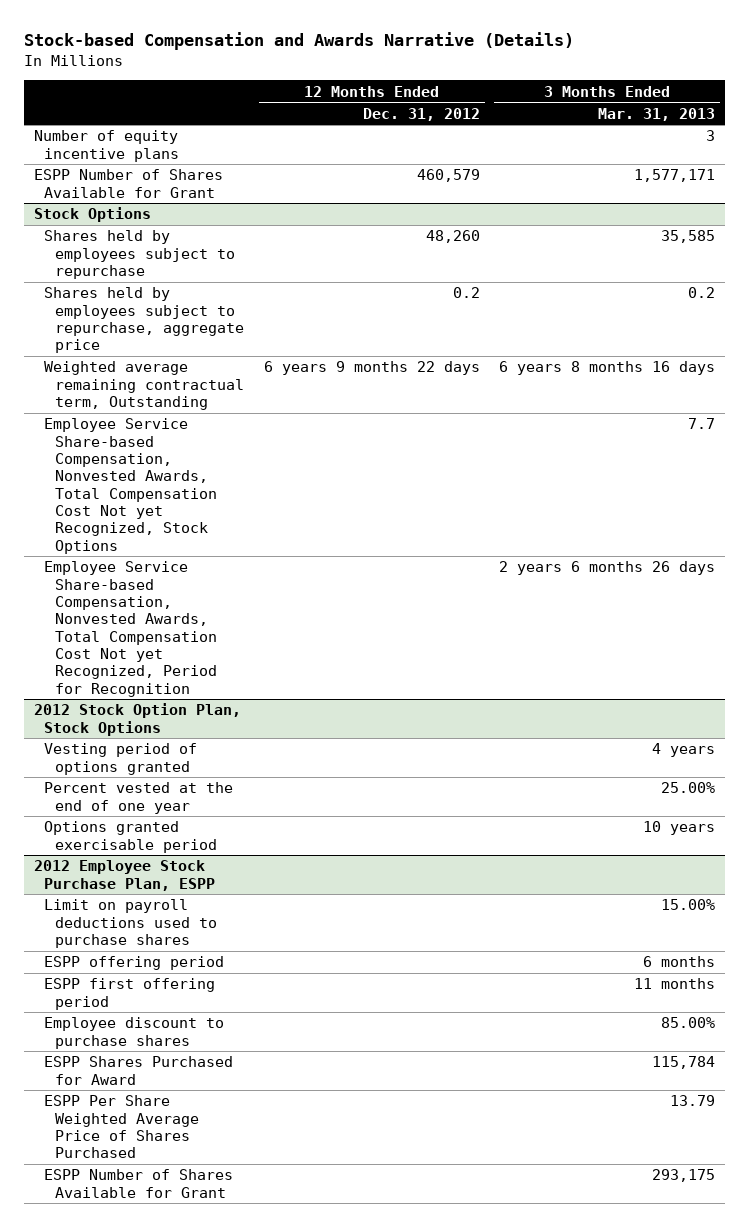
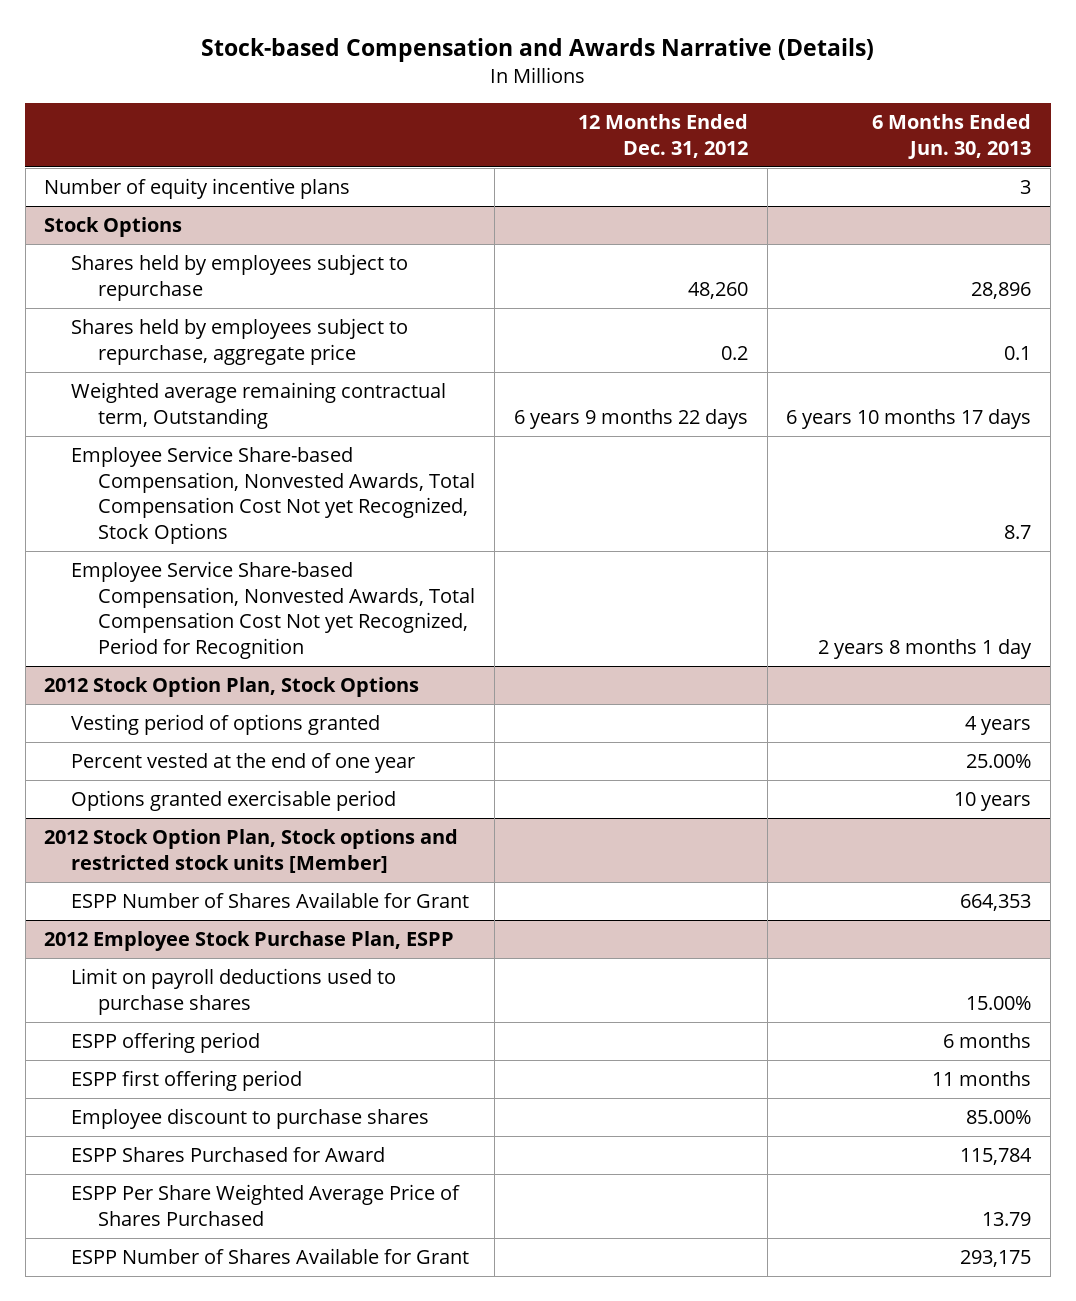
- | 12 Months Ended Dec. 31, 2012 | 3 Months Ended Mar. 31, 2013
+ | 12 Months Ended Dec. 31, 2012 | 6 Months Ended Jun. 30, 2013
- ESPP Number of Shares Available for Grant | 460,579 | 1,577,171
+ 2012 Stock Option Plan, Stock options and restricted stock units [Member]
+ ESPP Number of Shares Available for Grant | | 664,353

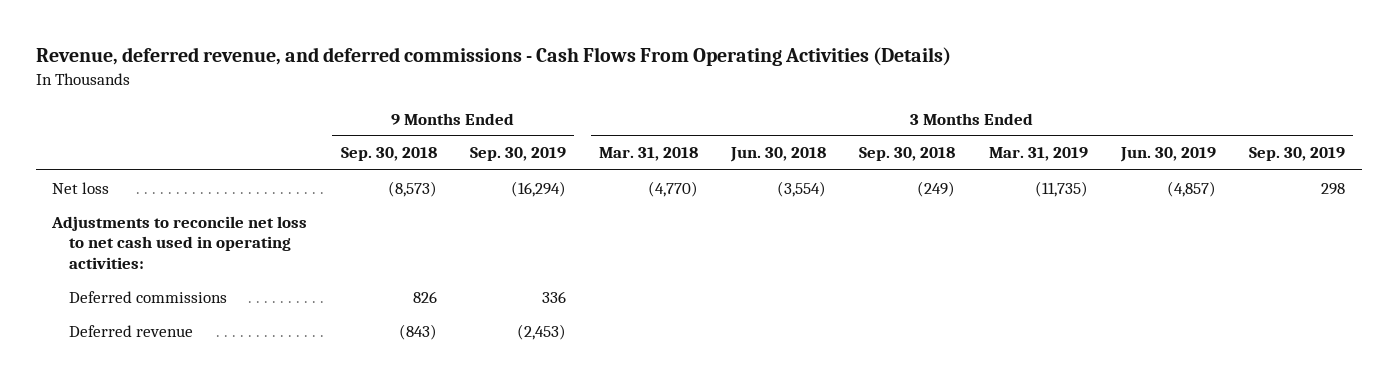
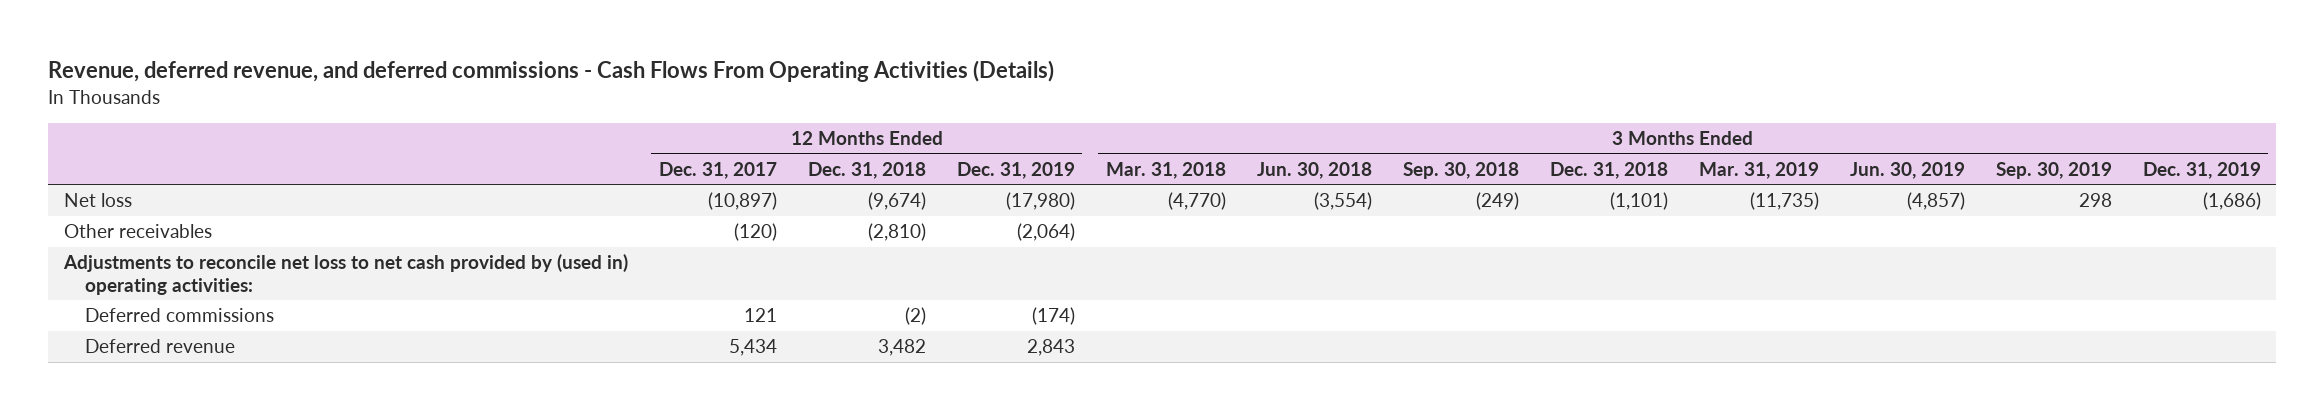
- | 9 Months Ended Sep. 30, 2018 | 9 Months Ended Sep. 30, 2019 | 3 Months Ended Mar. 31, 2018 | 3 Months Ended Jun. 30, 2018 | 3 Months Ended Sep. 30, 2018 | 3 Months Ended Mar. 31, 2019 | 3 Months Ended Jun. 30, 2019 | 3 Months Ended Sep. 30, 2019
+ | 12 Months Ended Dec. 31, 2017 | 12 Months Ended Dec. 31, 2018 | 12 Months Ended Dec. 31, 2019 | 3 Months Ended Mar. 31, 2018 | 3 Months Ended Jun. 30, 2018 | 3 Months Ended Sep. 30, 2018 | 3 Months Ended Dec. 31, 2018 | 3 Months Ended Mar. 31, 2019 | 3 Months Ended Jun. 30, 2019 | 3 Months Ended Sep. 30, 2019 | 3 Months Ended Dec. 31, 2019
- Adjustments to reconcile net loss to net cash used in operating activities:
+ Other receivables | (120) | (2,810) | (2,064) | | | | | | | |
+ Adjustments to reconcile net loss to net cash provided by (used in) operating activities:

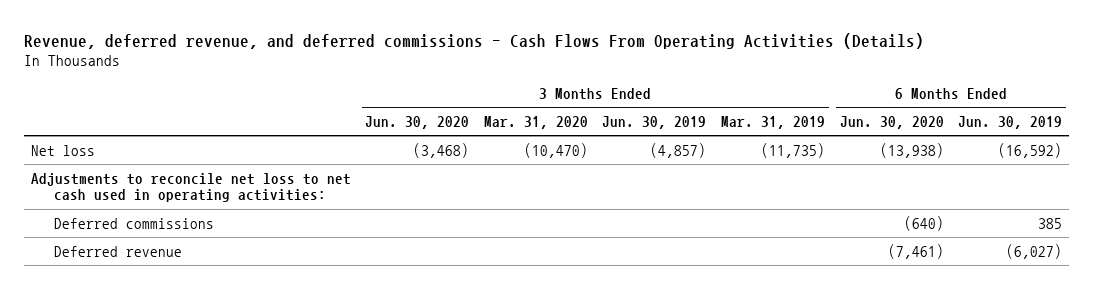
- | 12 Months Ended Dec. 31, 2017 | 12 Months Ended Dec. 31, 2018 | 12 Months Ended Dec. 31, 2019 | 3 Months Ended Mar. 31, 2018 | 3 Months Ended Jun. 30, 2018 | 3 Months Ended Sep. 30, 2018 | 3 Months Ended Dec. 31, 2018 | 3 Months Ended Mar. 31, 2019 | 3 Months Ended Jun. 30, 2019 | 3 Months Ended Sep. 30, 2019 | 3 Months Ended Dec. 31, 2019
+ | 3 Months Ended Jun. 30, 2020 | 3 Months Ended Mar. 31, 2020 | 3 Months Ended Jun. 30, 2019 | 3 Months Ended Mar. 31, 2019 | 6 Months Ended Jun. 30, 2020 | 6 Months Ended Jun. 30, 2019
- Other receivables | (120) | (2,810) | (2,064) | | | | | | | |
- Adjustments to reconcile net loss to net cash provided by (used in) operating activities:
+ Adjustments to reconcile net loss to net cash used in operating activities:

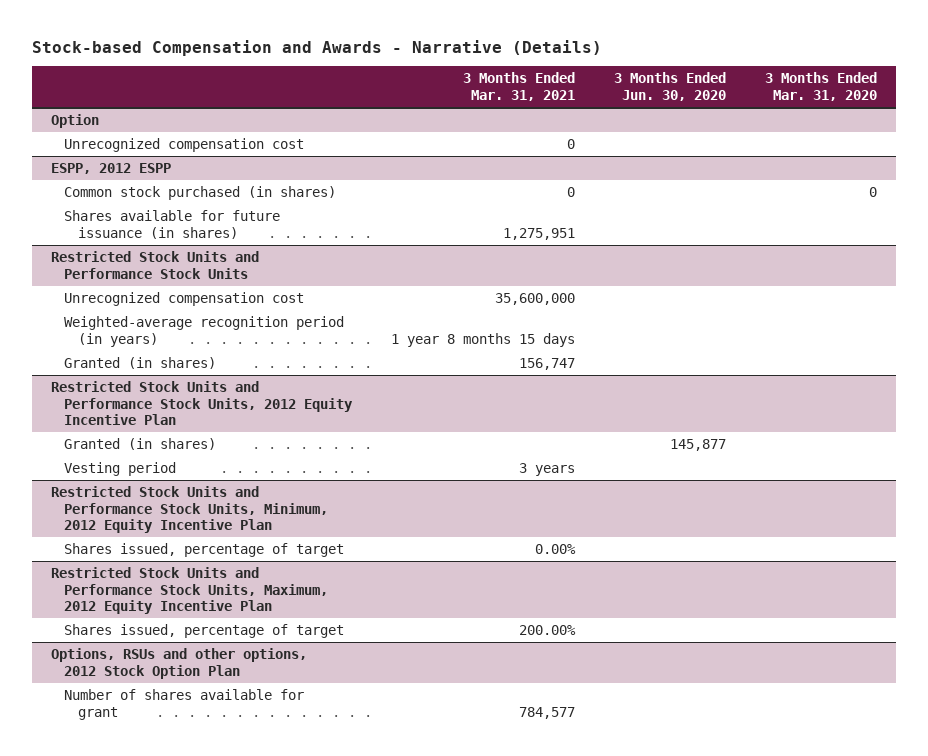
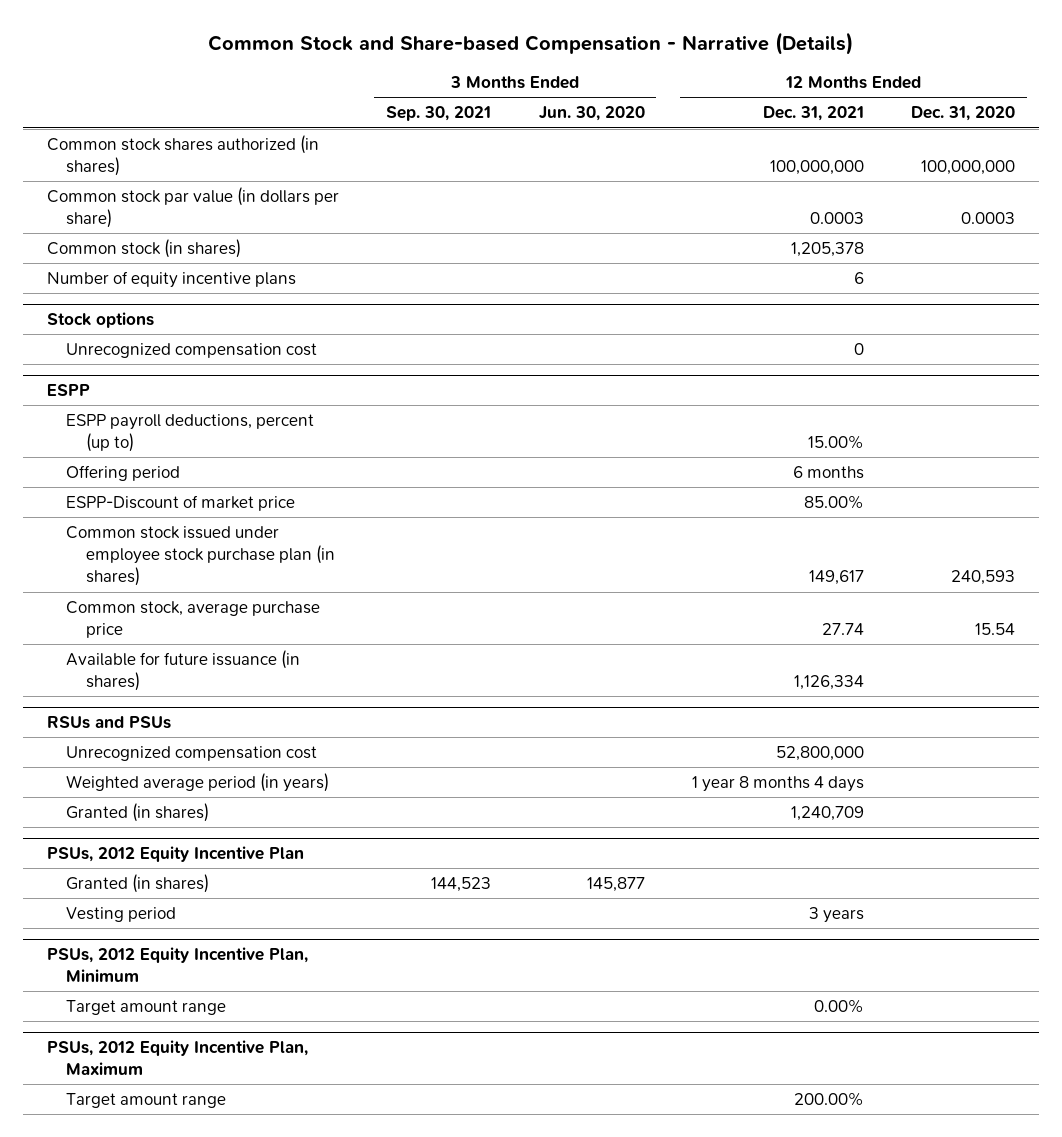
- Stock-based Compensation and Awards - Narrative (Details)
+ Common Stock and Share-based Compensation - Narrative (Details)
- | 3 Months Ended Mar. 31, 2021 | 3 Months Ended Jun. 30, 2020 | 3 Months Ended Mar. 31, 2020
+ | 3 Months Ended Sep. 30, 2021 | 3 Months Ended Jun. 30, 2020 | 12 Months Ended Dec. 31, 2021 | 12 Months Ended Dec. 31, 2020
- Option
+ Common stock shares authorized (in shares) | | | 100,000,000 | 100,000,000
+ Common stock par value (in dollars per share) | | | 0.0003 | 0.0003
+ Common stock (in shares) | | | 1,205,378 |
+ Number of equity incentive plans | | | 6 |
+ Stock options
- ESPP, 2012 ESPP
- Common stock purchased (in shares) | 0 | | 0
- Shares available for future issuance (in shares) | 1,275,951 | |
- Restricted Stock Units and Performance Stock Units
+ ESPP
+ ESPP payroll deductions, percent (up to) | | | 15.00% |
+ Offering period | | | 6 months |
+ ESPP-Discount of market price | | | 85.00% |
+ Common stock issued under employee stock purchase plan (in shares) | | | 149,617 | 240,593
+ Common stock, average purchase price | | | 27.74 | 15.54
+ Available for future issuance (in shares) | | | 1,126,334 |
+ RSUs and PSUs
- Weighted-average recognition period (in years) | 1 year 8 months 15 days | |
+ Weighted average period (in years) | | | 1 year 8 months 4 days |
- Restricted Stock Units and Performance Stock Units, 2012 Equity Incentive Plan
+ PSUs, 2012 Equity Incentive Plan
- Restricted Stock Units and Performance Stock Units, Minimum, 2012 Equity Incentive Plan
- Shares issued, percentage of target | 0.00% | |
- Restricted Stock Units and Performance Stock Units, Maximum, 2012 Equity Incentive Plan
- Shares issued, percentage of target | 200.00% | |
- Options, RSUs and other options, 2012 Stock Option Plan
- Number of shares available for grant | 784,577 | |
+ PSUs, 2012 Equity Incentive Plan, Minimum
+ Target amount range | | | 0.00% |
+ PSUs, 2012 Equity Incentive Plan, Maximum
+ Target amount range | | | 200.00% |

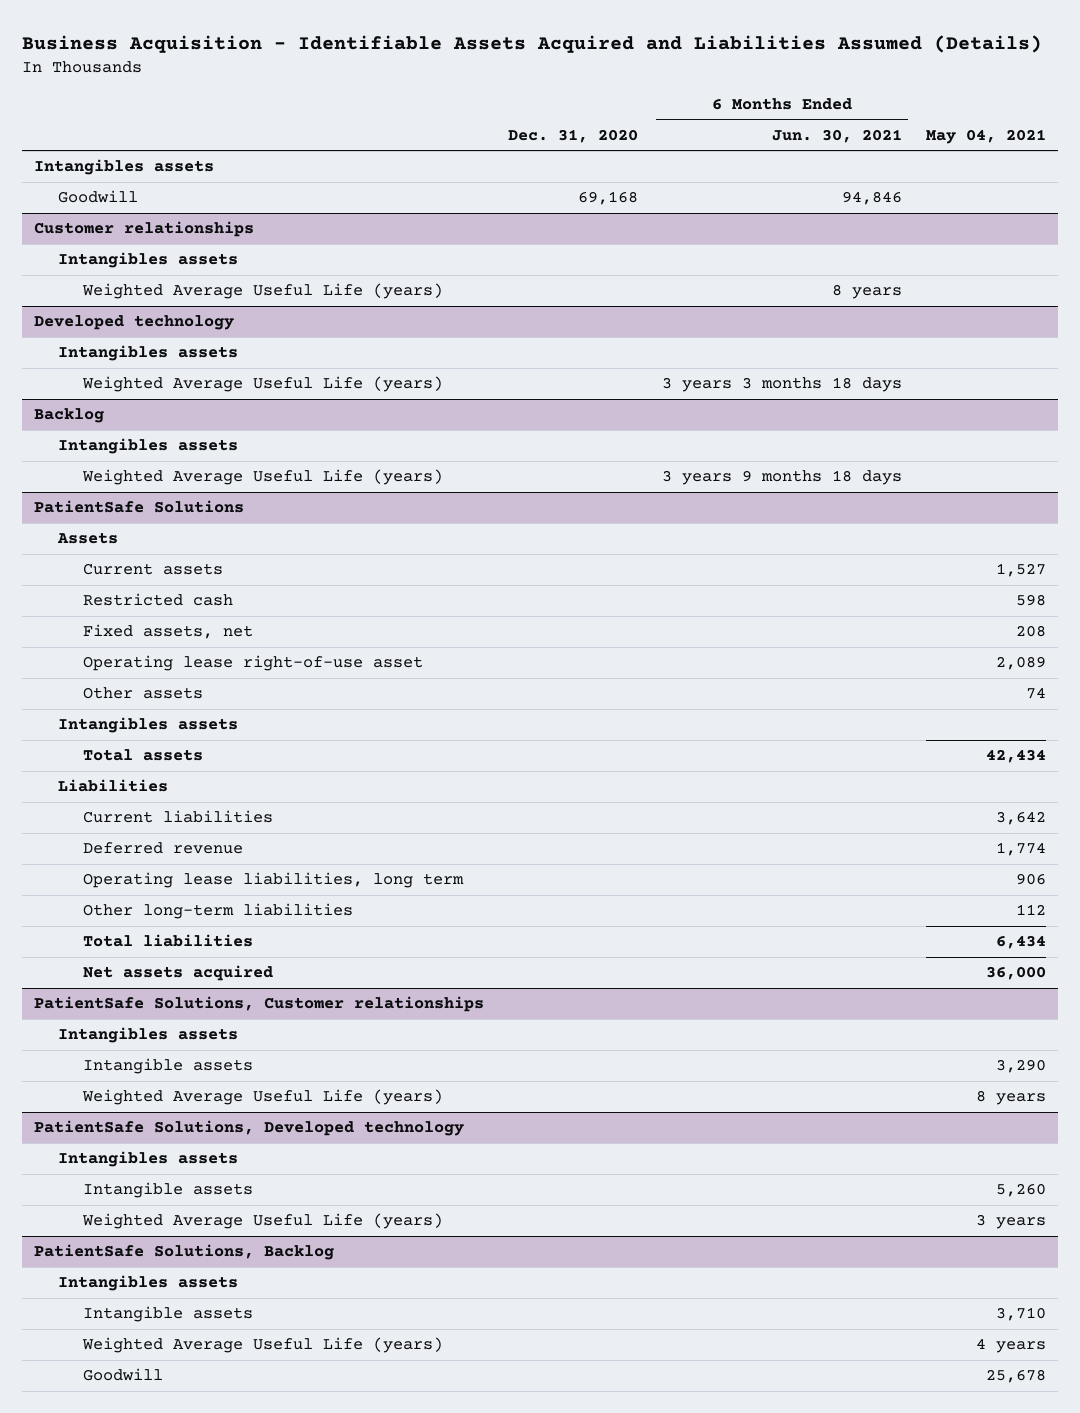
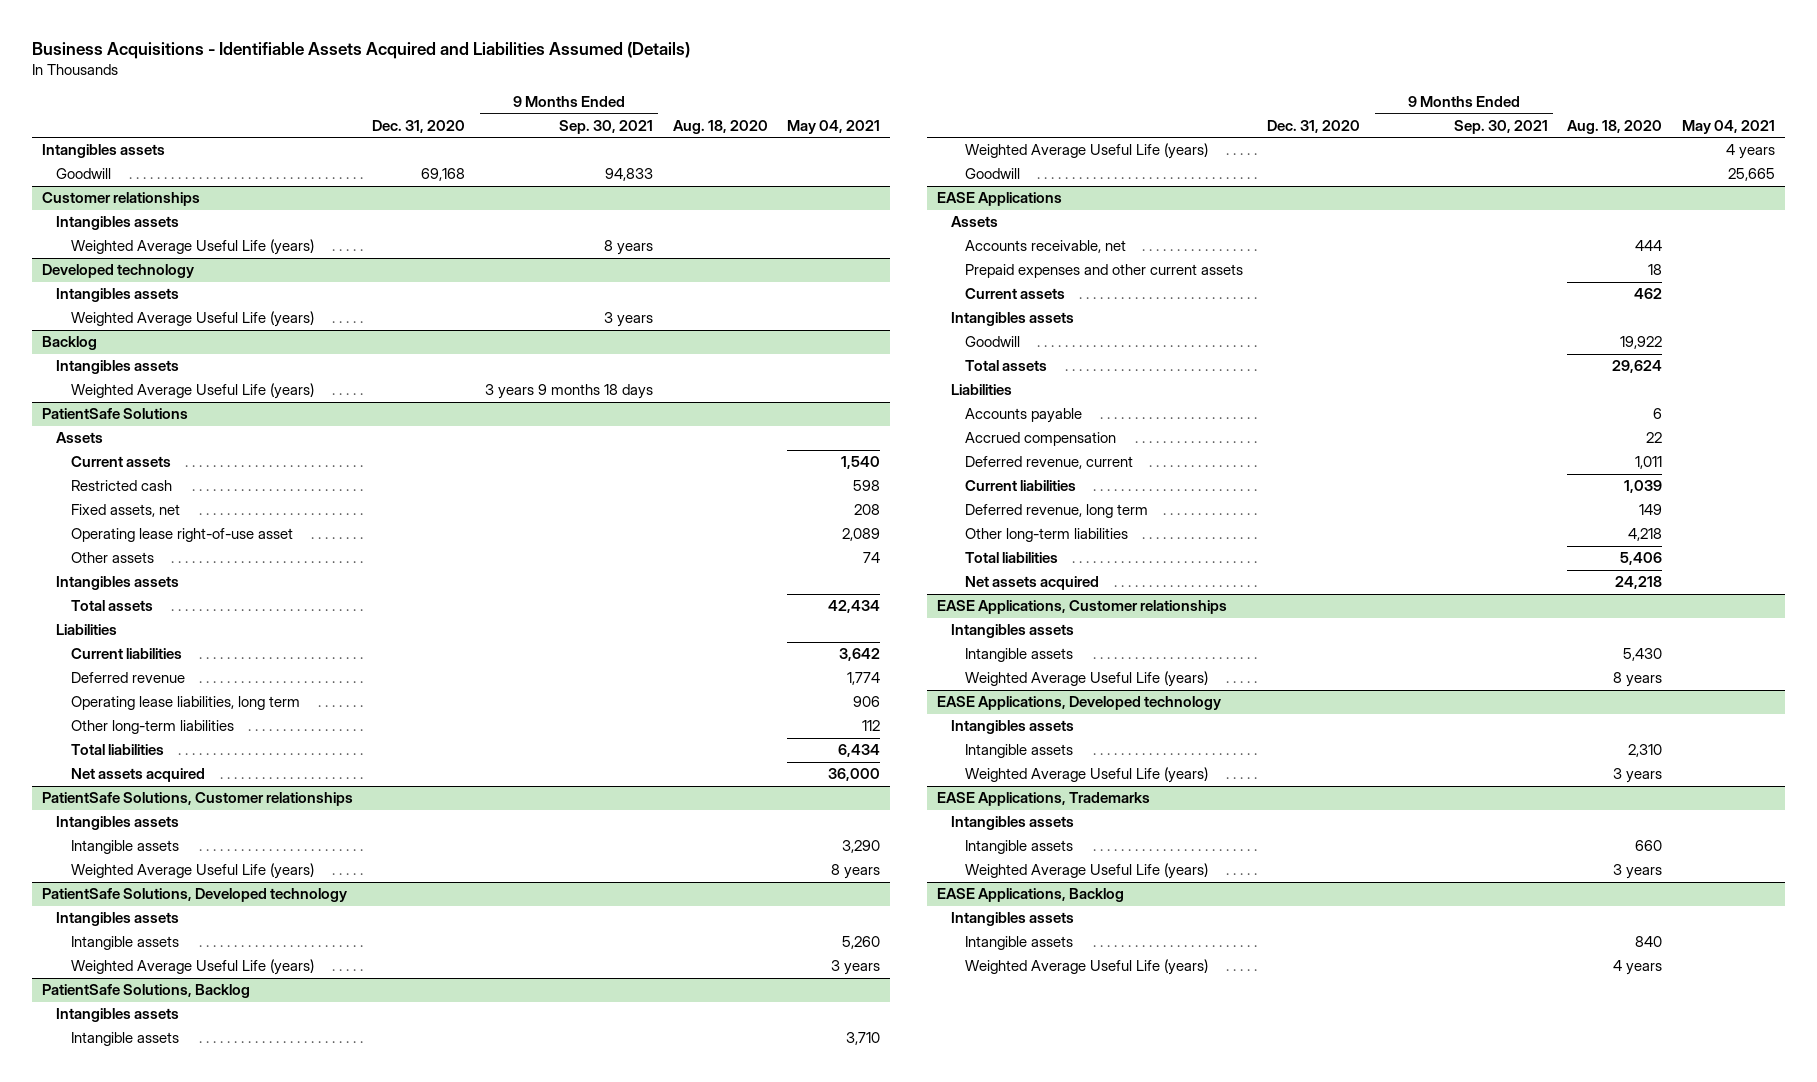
- Business Acquisition - Identifiable Assets Acquired and Liabilities Assumed (Details)
+ Business Acquisitions - Identifiable Assets Acquired and Liabilities Assumed (Details)
- | Dec. 31, 2020 | 6 Months Ended Jun. 30, 2021 | May 04, 2021
+ | Dec. 31, 2020 | 9 Months Ended Sep. 30, 2021 | Aug. 18, 2020 | May 04, 2021
@ PatientSafe Solutions
- Current assets | | | 1,527
+ Current assets | | | | 1,540
@ PatientSafe Solutions, Backlog
- Goodwill | | | 25,678
+ Goodwill | | | | 25,665
+ EASE Applications
+ Assets
+ Accounts receivable, net | | | 444 |
+ Prepaid expenses and other current assets | | | 18 |
+ Current assets | | | 462 |
+ Intangibles assets
+ Goodwill | | | 19,922 |
+ Total assets | | | 29,624 |
+ Liabilities
+ Accounts payable | | | 6 |
+ Accrued compensation | | | 22 |
+ Deferred revenue, current | | | 1,011 |
+ Current liabilities | | | 1,039 |
+ Deferred revenue, long term | | | 149 |
+ Other long-term liabilities | | | 4,218 |
+ Total liabilities | | | 5,406 |
+ Net assets acquired | | | 24,218 |
+ EASE Applications, Customer relationships
+ Intangibles assets
+ Intangible assets | | | 5,430 |
+ Weighted Average Useful Life (years) | | | 8 years |
+ EASE Applications, Developed technology
+ Intangibles assets
+ Intangible assets | | | 2,310 |
+ Weighted Average Useful Life (years) | | | 3 years |
+ EASE Applications, Trademarks
+ Intangibles assets
+ Intangible assets | | | 660 |
+ Weighted Average Useful Life (years) | | | 3 years |
+ EASE Applications, Backlog
+ Intangibles assets
+ Intangible assets | | | 840 |
+ Weighted Average Useful Life (years) | | | 4 years |

